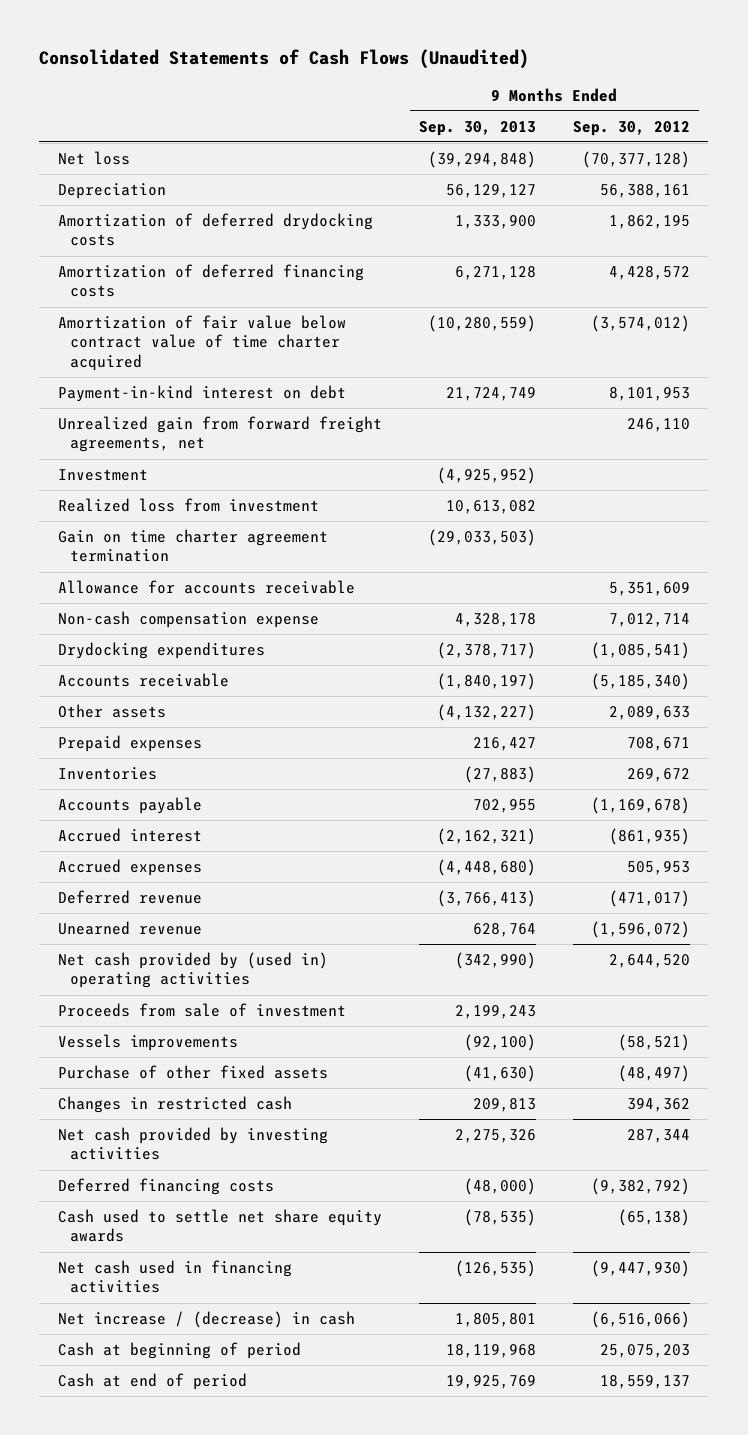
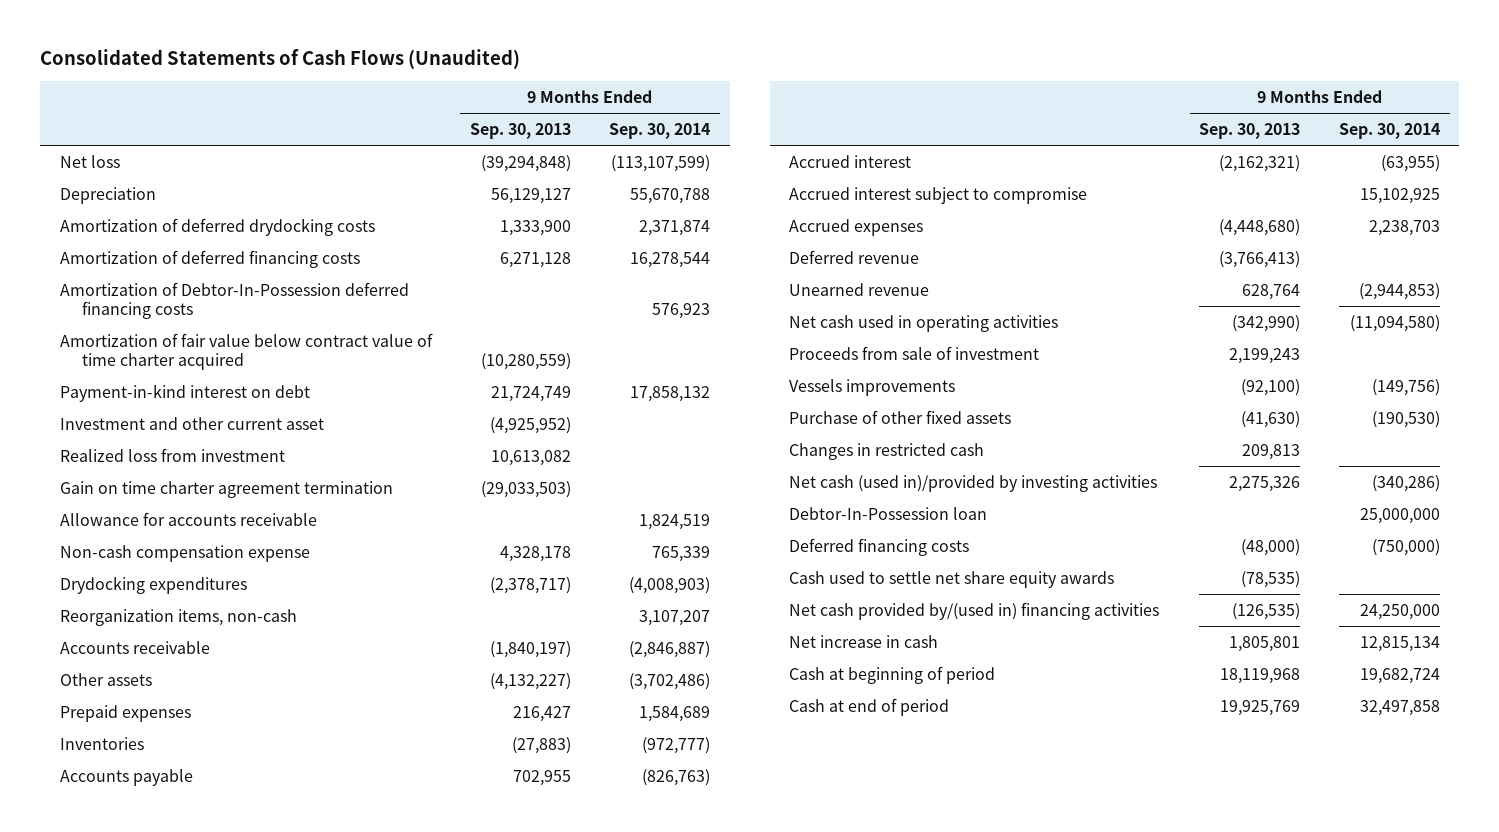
- | 9 Months Ended Sep. 30, 2013 | 9 Months Ended Sep. 30, 2012
+ | 9 Months Ended Sep. 30, 2013 | 9 Months Ended Sep. 30, 2014
+ Amortization of Debtor-In-Possession deferred financing costs | | 576,923
- Unrealized gain from forward freight agreements, net | | 246,110
- Investment | (4,925,952) |
+ Investment and other current asset | (4,925,952) |
+ Reorganization items, non-cash | | 3,107,207
+ Accrued interest subject to compromise | | 15,102,925
- Net cash provided by (used in) operating activities | (342,990) | 2,644,520
+ Net cash used in operating activities | (342,990) | (11,094,580)
- Net cash provided by investing activities | 2,275,326 | 287,344
+ Net cash (used in)/provided by investing activities | 2,275,326 | (340,286)
+ Debtor-In-Possession loan | | 25,000,000
- Net cash used in financing activities | (126,535) | (9,447,930)
- Net increase / (decrease) in cash | 1,805,801 | (6,516,066)
+ Net cash provided by/(used in) financing activities | (126,535) | 24,250,000
+ Net increase in cash | 1,805,801 | 12,815,134

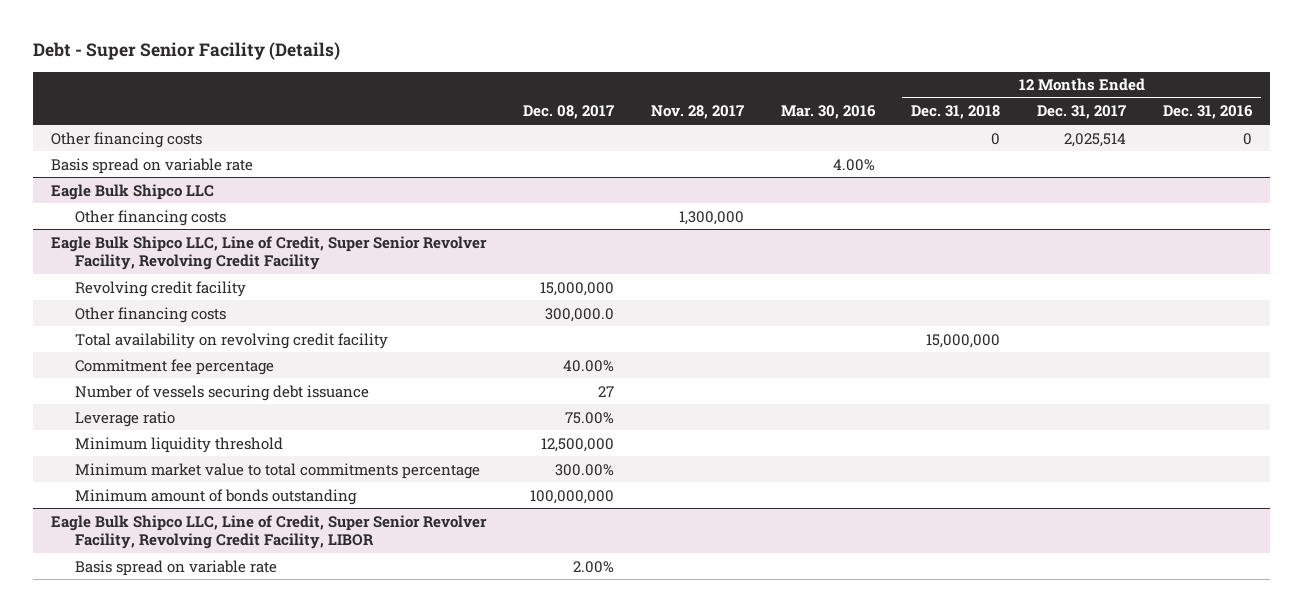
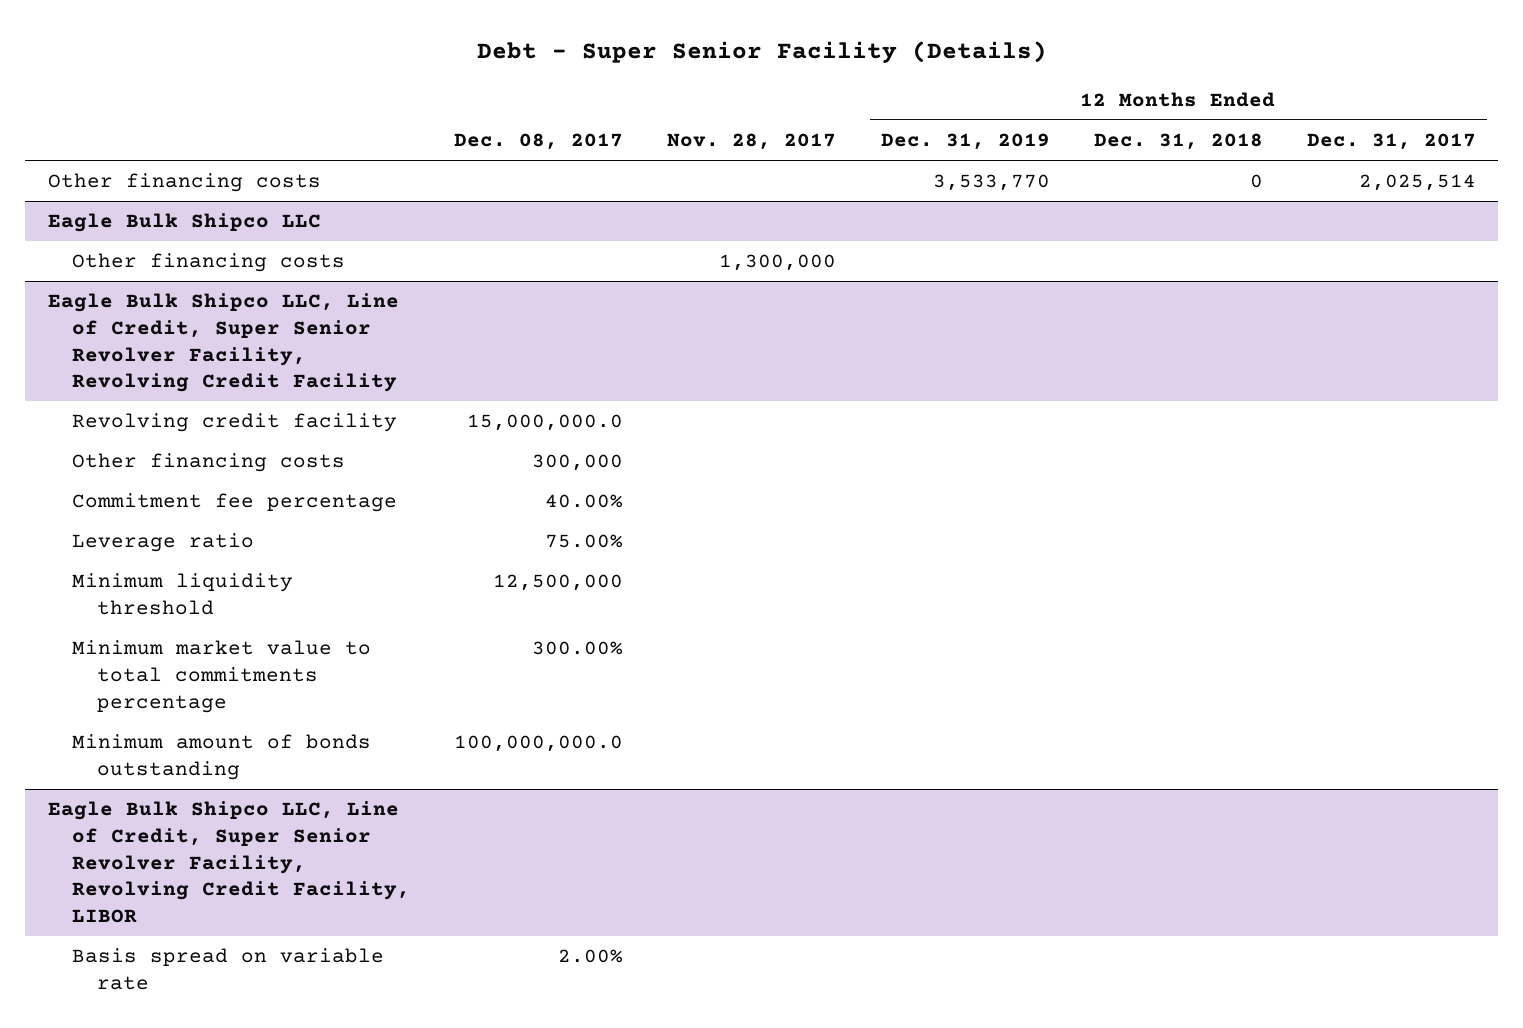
- | Dec. 08, 2017 | Nov. 28, 2017 | Mar. 30, 2016 | 12 Months Ended Dec. 31, 2018 | 12 Months Ended Dec. 31, 2017 | 12 Months Ended Dec. 31, 2016
+ | Dec. 08, 2017 | Nov. 28, 2017 | 12 Months Ended Dec. 31, 2019 | 12 Months Ended Dec. 31, 2018 | 12 Months Ended Dec. 31, 2017
- Basis spread on variable rate | | | 4.00% | | |
@ Eagle Bulk Shipco LLC, Line of Credit, Super Senior Revolver Facility, Revolving Credit Facility
- Revolving credit facility | 15,000,000 | | | | |
- Other financing costs | 300,000.0 | | | | |
- Total availability on revolving credit facility | | | | 15,000,000 | |
+ Revolving credit facility | 15,000,000.0 | | | |
+ Other financing costs | 300,000 | | | |
- Number of vessels securing debt issuance | 27 | | | | |
- Minimum amount of bonds outstanding | 100,000,000 | | | | |
+ Minimum amount of bonds outstanding | 100,000,000.0 | | | |

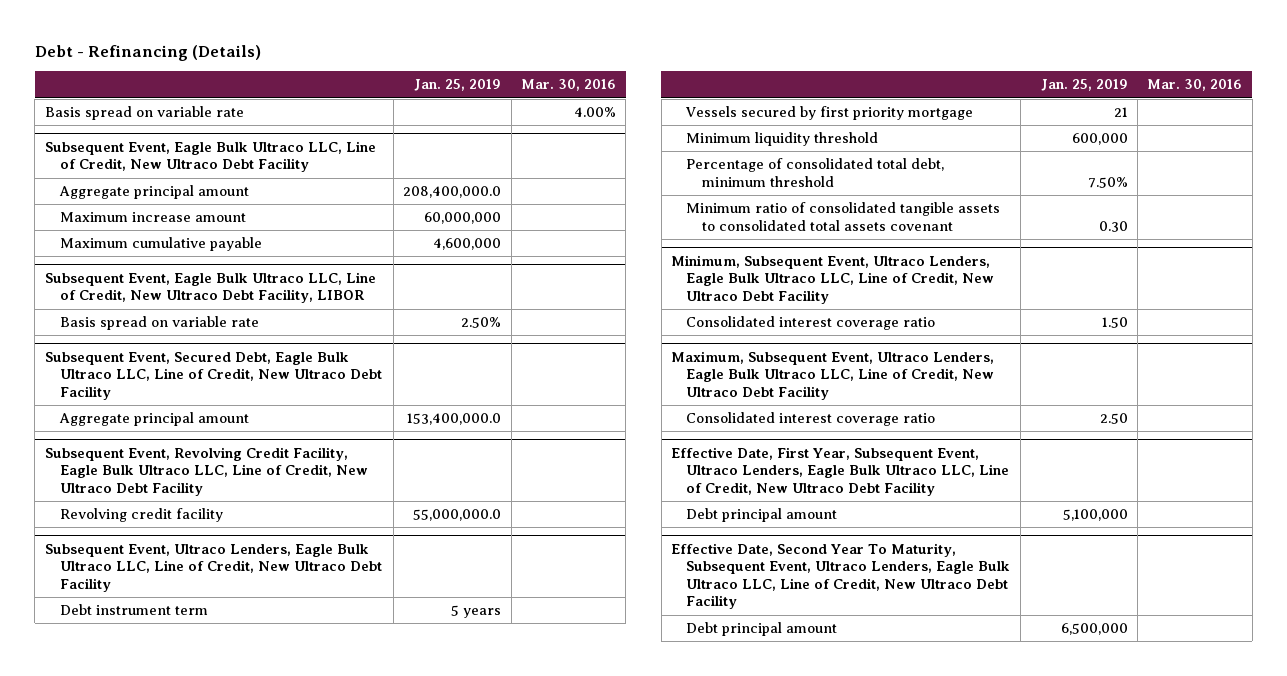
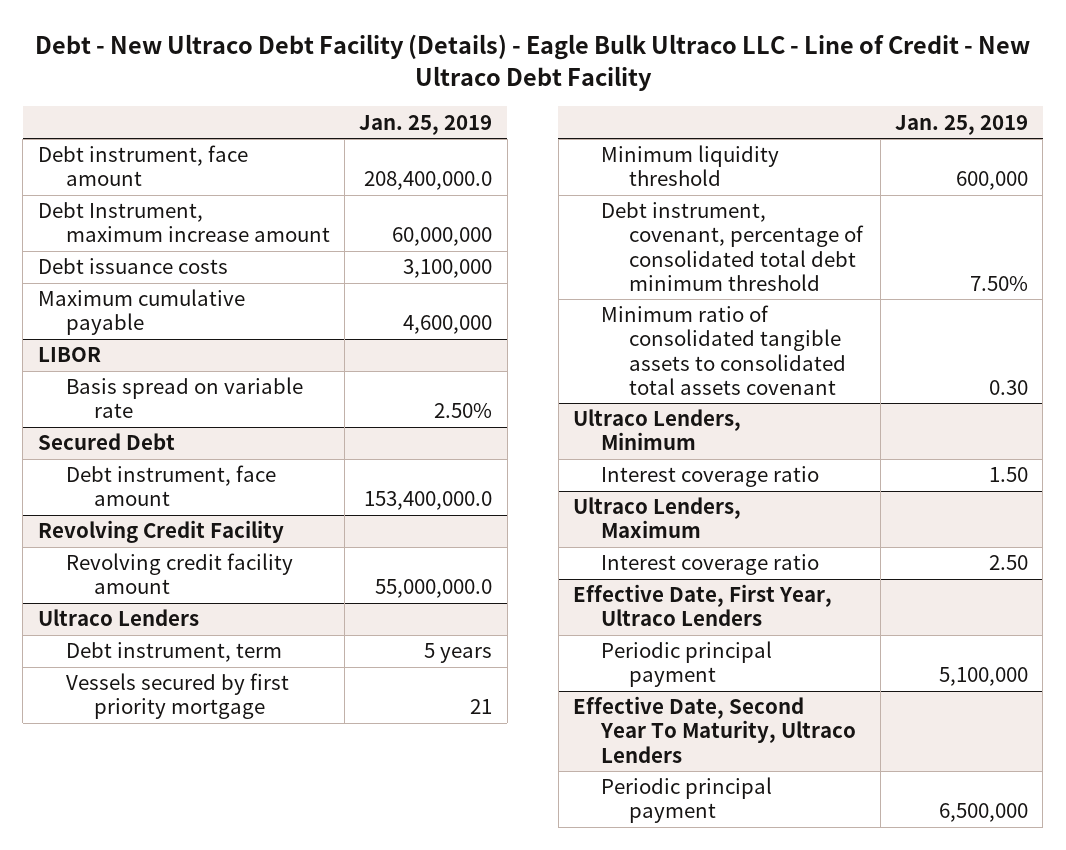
- Debt - Refinancing (Details)
+ Debt - New Ultraco Debt Facility (Details) - Eagle Bulk Ultraco LLC - Line of Credit - New Ultraco Debt Facility
- | Jan. 25, 2019 | Mar. 30, 2016
+ | Jan. 25, 2019
- Basis spread on variable rate | | 4.00%
- Subsequent Event, Eagle Bulk Ultraco LLC, Line of Credit, New Ultraco Debt Facility
- Aggregate principal amount | 208,400,000.0 |
- Maximum increase amount | 60,000,000 |
+ Debt instrument, face amount | 208,400,000.0
+ Debt Instrument, maximum increase amount | 60,000,000
+ Debt issuance costs | 3,100,000
- Subsequent Event, Eagle Bulk Ultraco LLC, Line of Credit, New Ultraco Debt Facility, LIBOR
+ LIBOR
- Subsequent Event, Secured Debt, Eagle Bulk Ultraco LLC, Line of Credit, New Ultraco Debt Facility
- Aggregate principal amount | 153,400,000.0 |
- Subsequent Event, Revolving Credit Facility, Eagle Bulk Ultraco LLC, Line of Credit, New Ultraco Debt Facility
- Revolving credit facility | 55,000,000.0 |
- Subsequent Event, Ultraco Lenders, Eagle Bulk Ultraco LLC, Line of Credit, New Ultraco Debt Facility
- Debt instrument term | 5 years |
+ Secured Debt
+ Debt instrument, face amount | 153,400,000.0
+ Revolving Credit Facility
+ Revolving credit facility amount | 55,000,000.0
+ Ultraco Lenders
+ Debt instrument, term | 5 years
- Percentage of consolidated total debt, minimum threshold | 7.50% |
+ Debt instrument, covenant, percentage of consolidated total debt minimum threshold | 7.50%
- Minimum, Subsequent Event, Ultraco Lenders, Eagle Bulk Ultraco LLC, Line of Credit, New Ultraco Debt Facility
- Consolidated interest coverage ratio | 1.50 |
- Maximum, Subsequent Event, Ultraco Lenders, Eagle Bulk Ultraco LLC, Line of Credit, New Ultraco Debt Facility
- Consolidated interest coverage ratio | 2.50 |
- Effective Date, First Year, Subsequent Event, Ultraco Lenders, Eagle Bulk Ultraco LLC, Line of Credit, New Ultraco Debt Facility
- Debt principal amount | 5,100,000 |
- Effective Date, Second Year To Maturity, Subsequent Event, Ultraco Lenders, Eagle Bulk Ultraco LLC, Line of Credit, New Ultraco Debt Facility
- Debt principal amount | 6,500,000 |
+ Ultraco Lenders, Minimum
+ Interest coverage ratio | 1.50
+ Ultraco Lenders, Maximum
+ Interest coverage ratio | 2.50
+ Effective Date, First Year, Ultraco Lenders
+ Periodic principal payment | 5,100,000
+ Effective Date, Second Year To Maturity, Ultraco Lenders
+ Periodic principal payment | 6,500,000

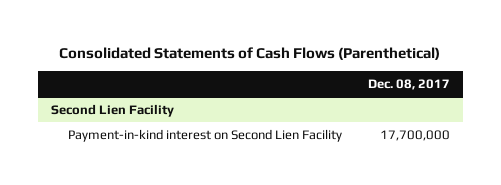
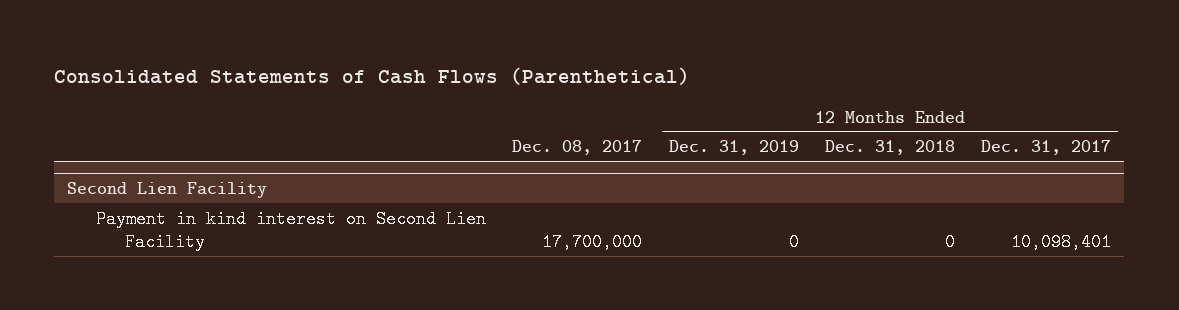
- | Dec. 08, 2017
+ | Dec. 08, 2017 | 12 Months Ended Dec. 31, 2019 | 12 Months Ended Dec. 31, 2018 | 12 Months Ended Dec. 31, 2017
@ Second Lien Facility
- Payment-in-kind interest on Second Lien Facility | 17,700,000
+ Payment in kind interest on Second Lien Facility | 17,700,000 | 0 | 0 | 10,098,401

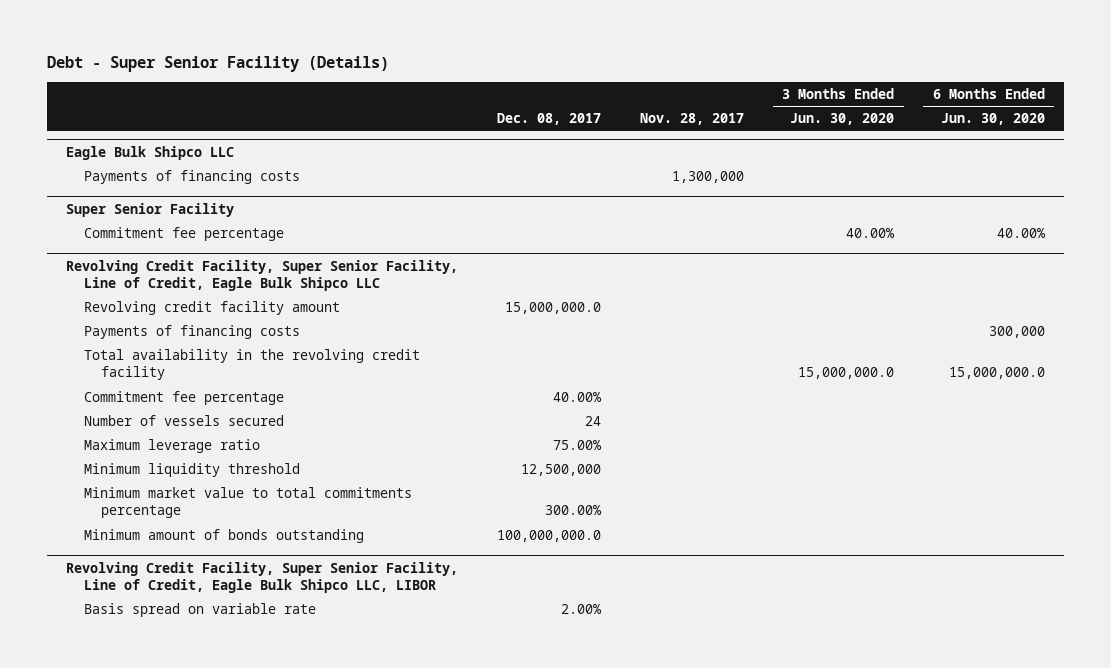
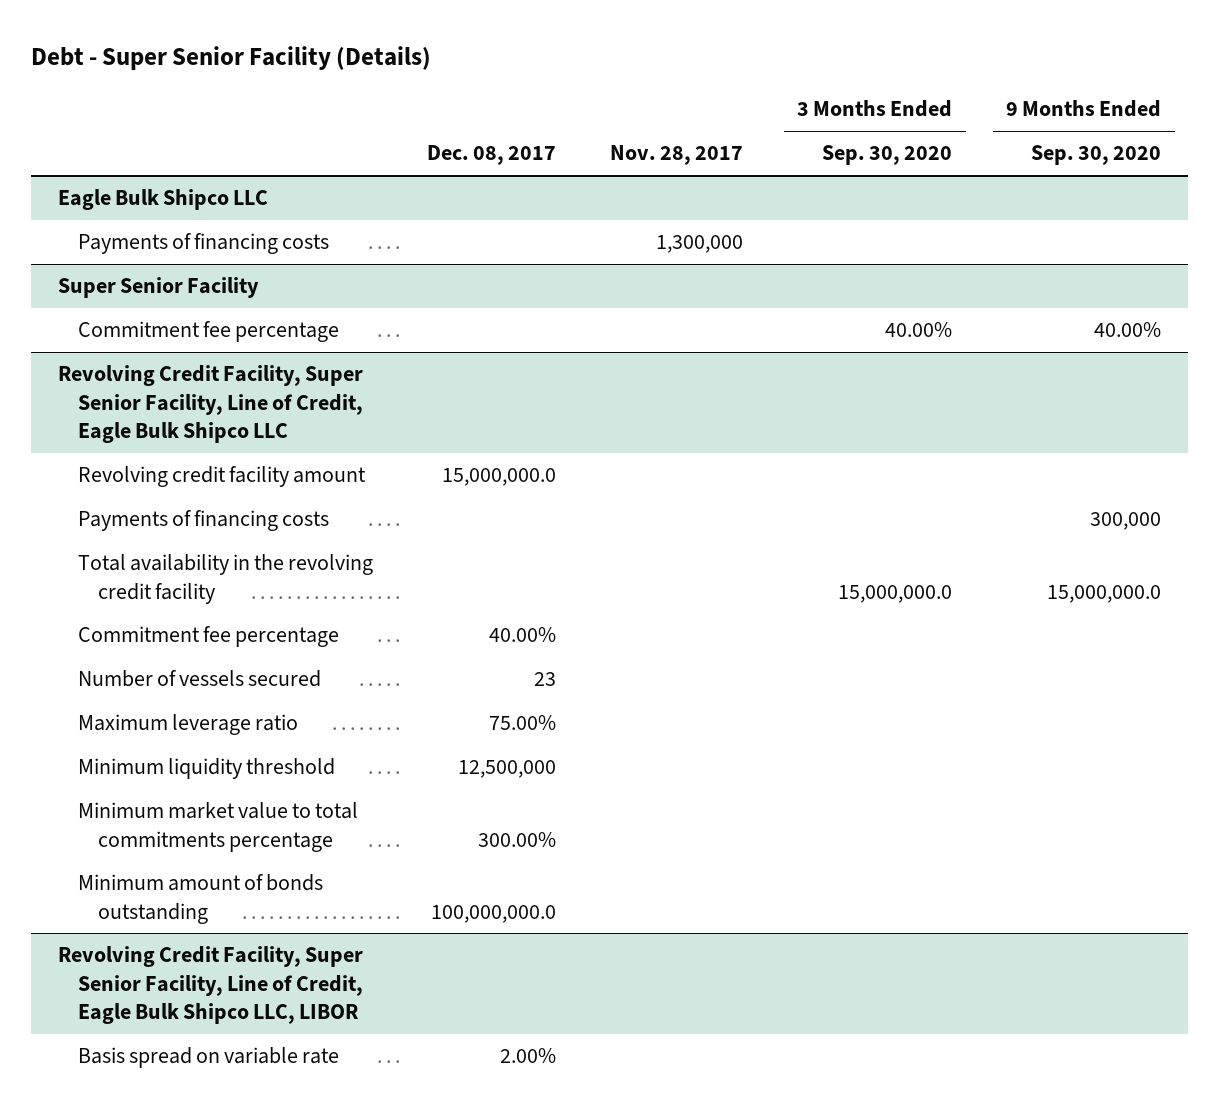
- | Dec. 08, 2017 | Nov. 28, 2017 | 3 Months Ended Jun. 30, 2020 | 6 Months Ended Jun. 30, 2020
+ | Dec. 08, 2017 | Nov. 28, 2017 | 3 Months Ended Sep. 30, 2020 | 9 Months Ended Sep. 30, 2020
@ Revolving Credit Facility, Super Senior Facility, Line of Credit, Eagle Bulk Shipco LLC
- Number of vessels secured | 24 | | |
+ Number of vessels secured | 23 | | |

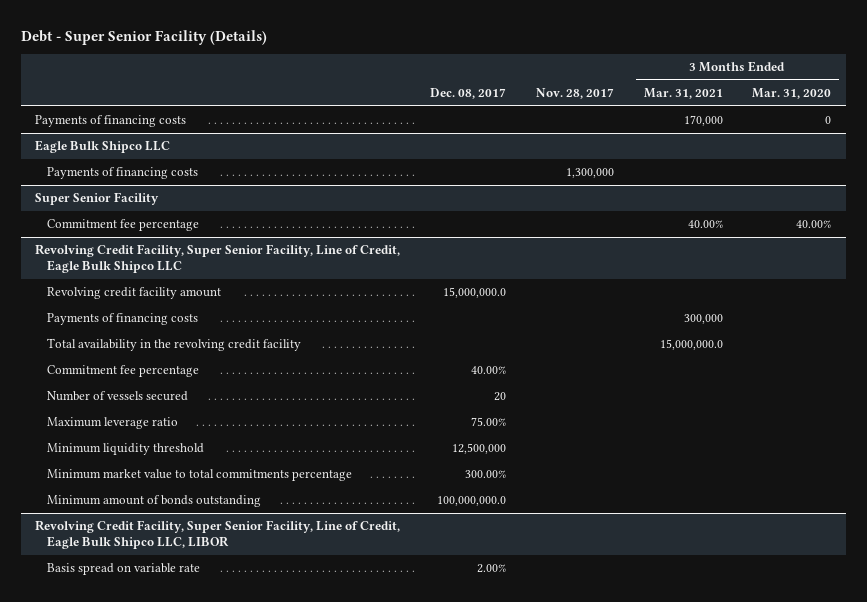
- | Dec. 08, 2017 | Nov. 28, 2017 | 3 Months Ended Sep. 30, 2020 | 9 Months Ended Sep. 30, 2020
+ | Dec. 08, 2017 | Nov. 28, 2017 | 3 Months Ended Mar. 31, 2021 | 3 Months Ended Mar. 31, 2020
+ Payments of financing costs | | | 170,000 | 0
@ Revolving Credit Facility, Super Senior Facility, Line of Credit, Eagle Bulk Shipco LLC
- Number of vessels secured | 23 | | |
+ Number of vessels secured | 20 | | |

